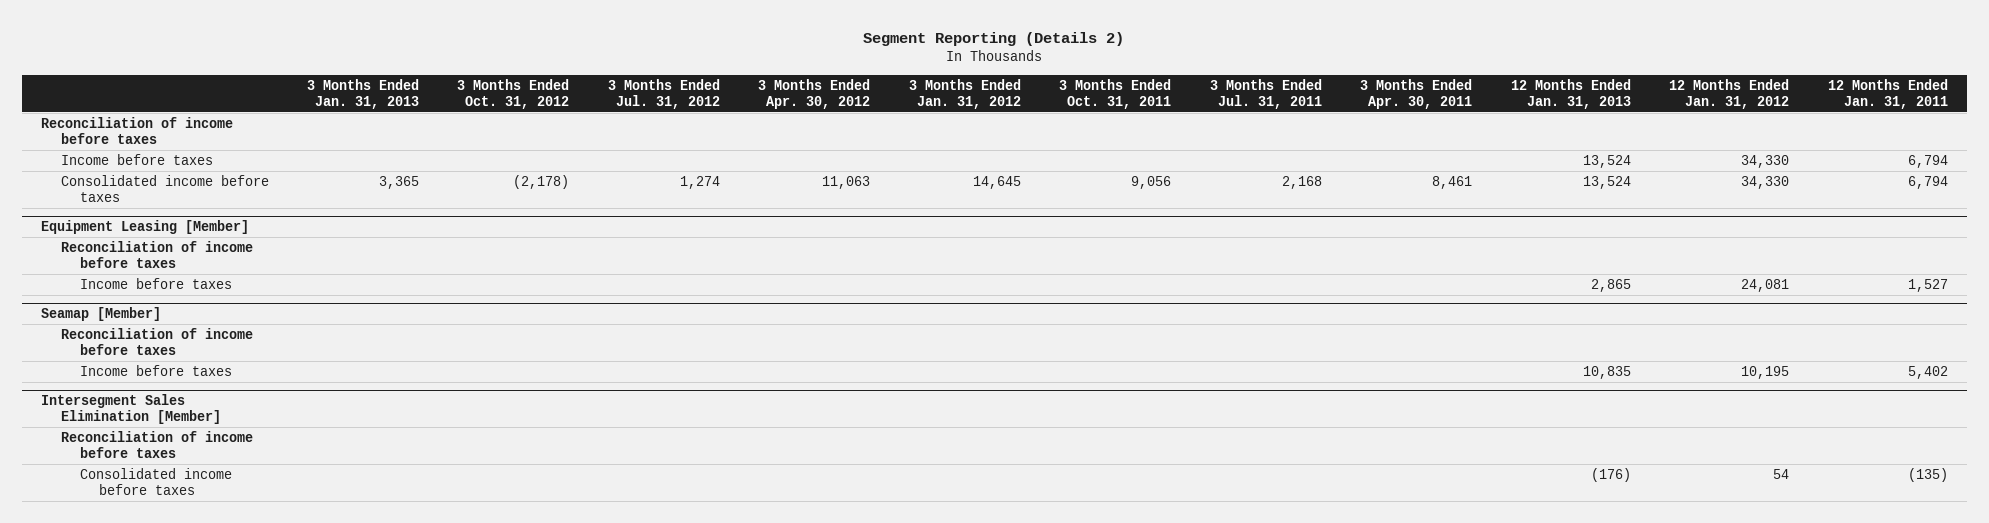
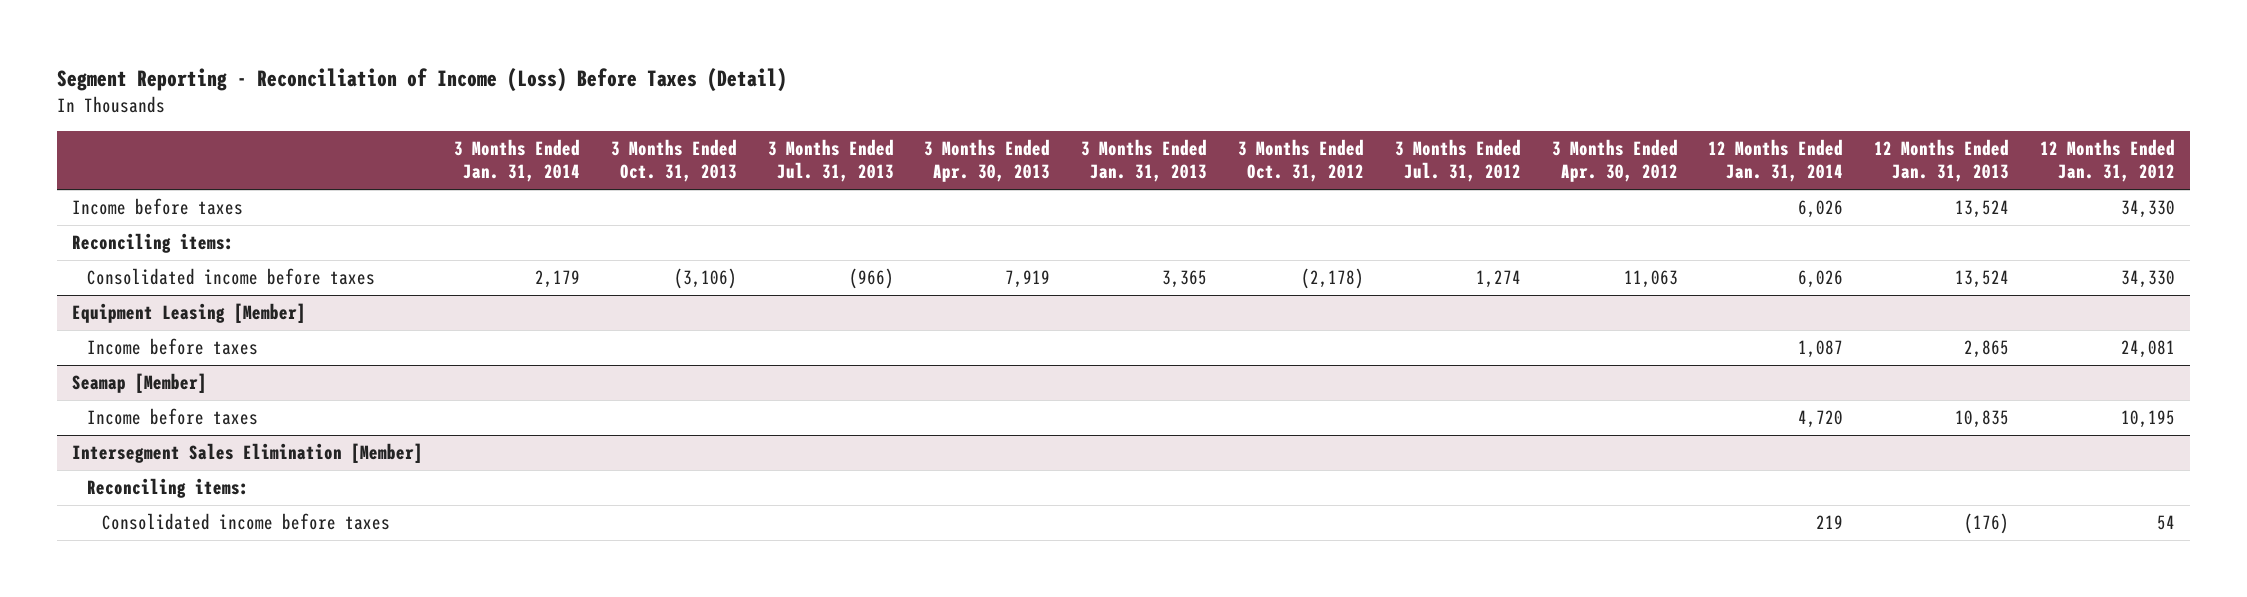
- Segment Reporting (Details 2)
+ Segment Reporting - Reconciliation of Income (Loss) Before Taxes (Detail)
- | 3 Months Ended Jan. 31, 2013 | 3 Months Ended Oct. 31, 2012 | 3 Months Ended Jul. 31, 2012 | 3 Months Ended Apr. 30, 2012 | 3 Months Ended Jan. 31, 2012 | 3 Months Ended Oct. 31, 2011 | 3 Months Ended Jul. 31, 2011 | 3 Months Ended Apr. 30, 2011 | 12 Months Ended Jan. 31, 2013 | 12 Months Ended Jan. 31, 2012 | 12 Months Ended Jan. 31, 2011
+ | 3 Months Ended Jan. 31, 2014 | 3 Months Ended Oct. 31, 2013 | 3 Months Ended Jul. 31, 2013 | 3 Months Ended Apr. 30, 2013 | 3 Months Ended Jan. 31, 2013 | 3 Months Ended Oct. 31, 2012 | 3 Months Ended Jul. 31, 2012 | 3 Months Ended Apr. 30, 2012 | 12 Months Ended Jan. 31, 2014 | 12 Months Ended Jan. 31, 2013 | 12 Months Ended Jan. 31, 2012
- Reconciliation of income before taxes
+ Reconciling items:
@ Equipment Leasing [Member]
- Reconciliation of income before taxes
@ Seamap [Member]
- Reconciliation of income before taxes
@ Intersegment Sales Elimination [Member]
- Reconciliation of income before taxes
+ Reconciling items:

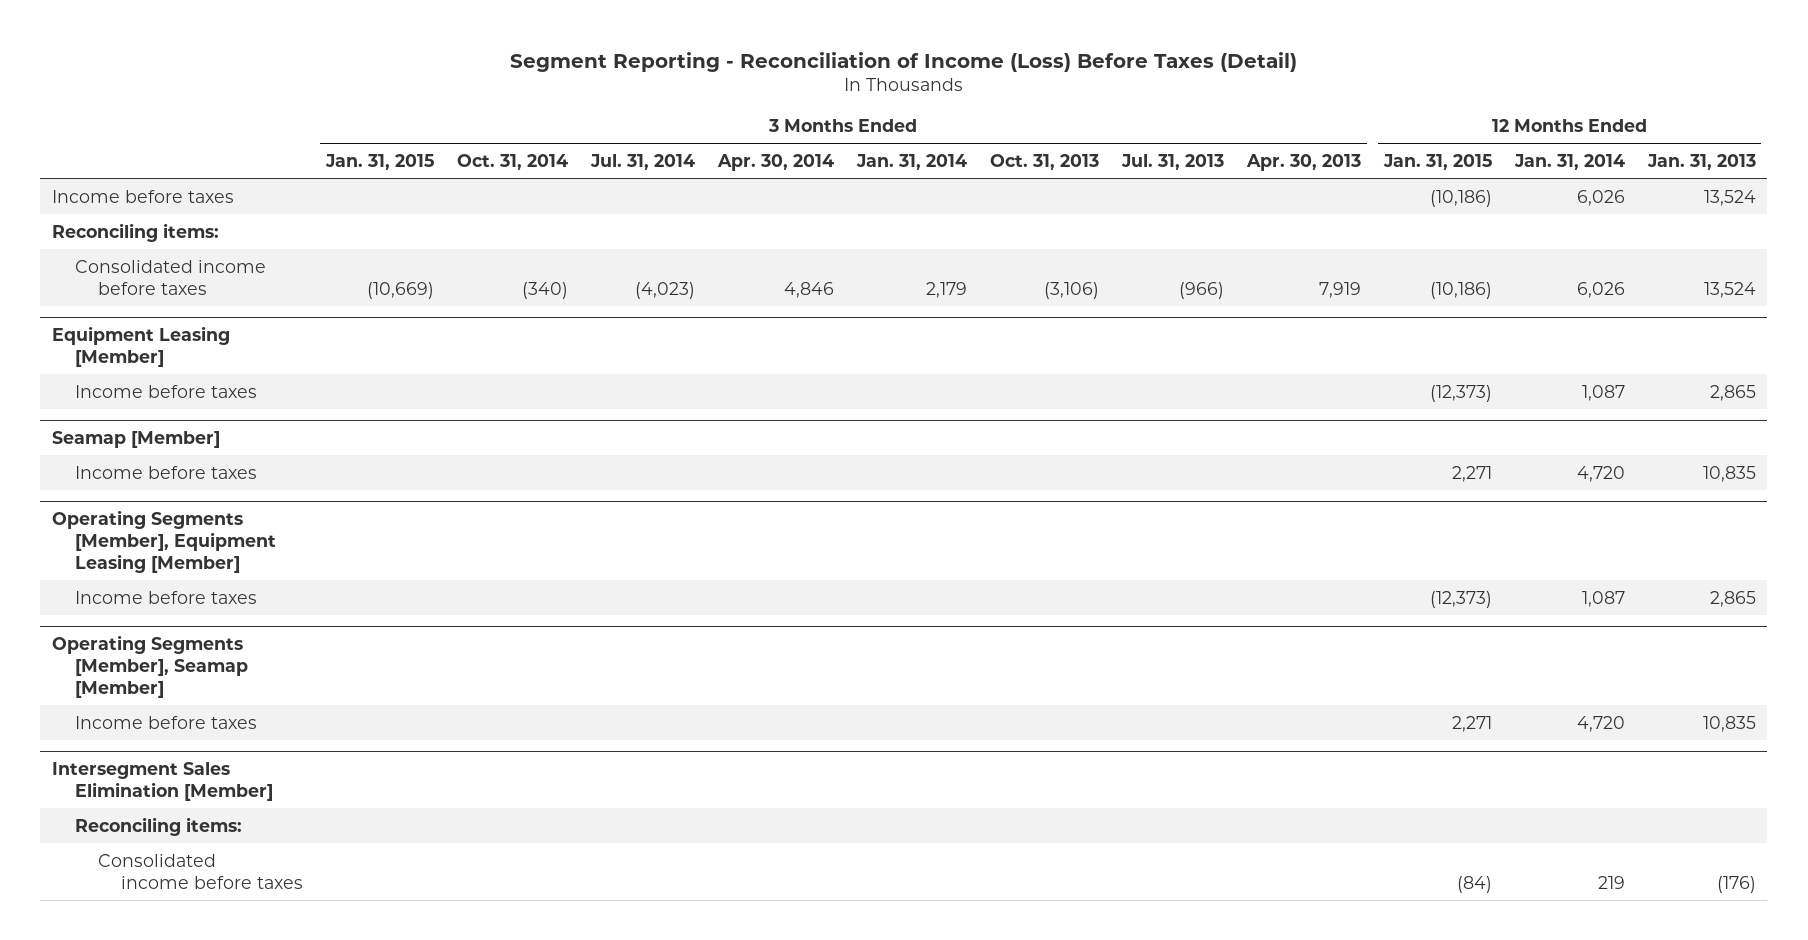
- | 3 Months Ended Jan. 31, 2014 | 3 Months Ended Oct. 31, 2013 | 3 Months Ended Jul. 31, 2013 | 3 Months Ended Apr. 30, 2013 | 3 Months Ended Jan. 31, 2013 | 3 Months Ended Oct. 31, 2012 | 3 Months Ended Jul. 31, 2012 | 3 Months Ended Apr. 30, 2012 | 12 Months Ended Jan. 31, 2014 | 12 Months Ended Jan. 31, 2013 | 12 Months Ended Jan. 31, 2012
+ | 3 Months Ended Jan. 31, 2015 | 3 Months Ended Oct. 31, 2014 | 3 Months Ended Jul. 31, 2014 | 3 Months Ended Apr. 30, 2014 | 3 Months Ended Jan. 31, 2014 | 3 Months Ended Oct. 31, 2013 | 3 Months Ended Jul. 31, 2013 | 3 Months Ended Apr. 30, 2013 | 12 Months Ended Jan. 31, 2015 | 12 Months Ended Jan. 31, 2014 | 12 Months Ended Jan. 31, 2013
+ Operating Segments [Member], Equipment Leasing [Member]
+ Income before taxes | | | | | | | | | (12,373) | 1,087 | 2,865
+ Operating Segments [Member], Seamap [Member]
+ Income before taxes | | | | | | | | | 2,271 | 4,720 | 10,835

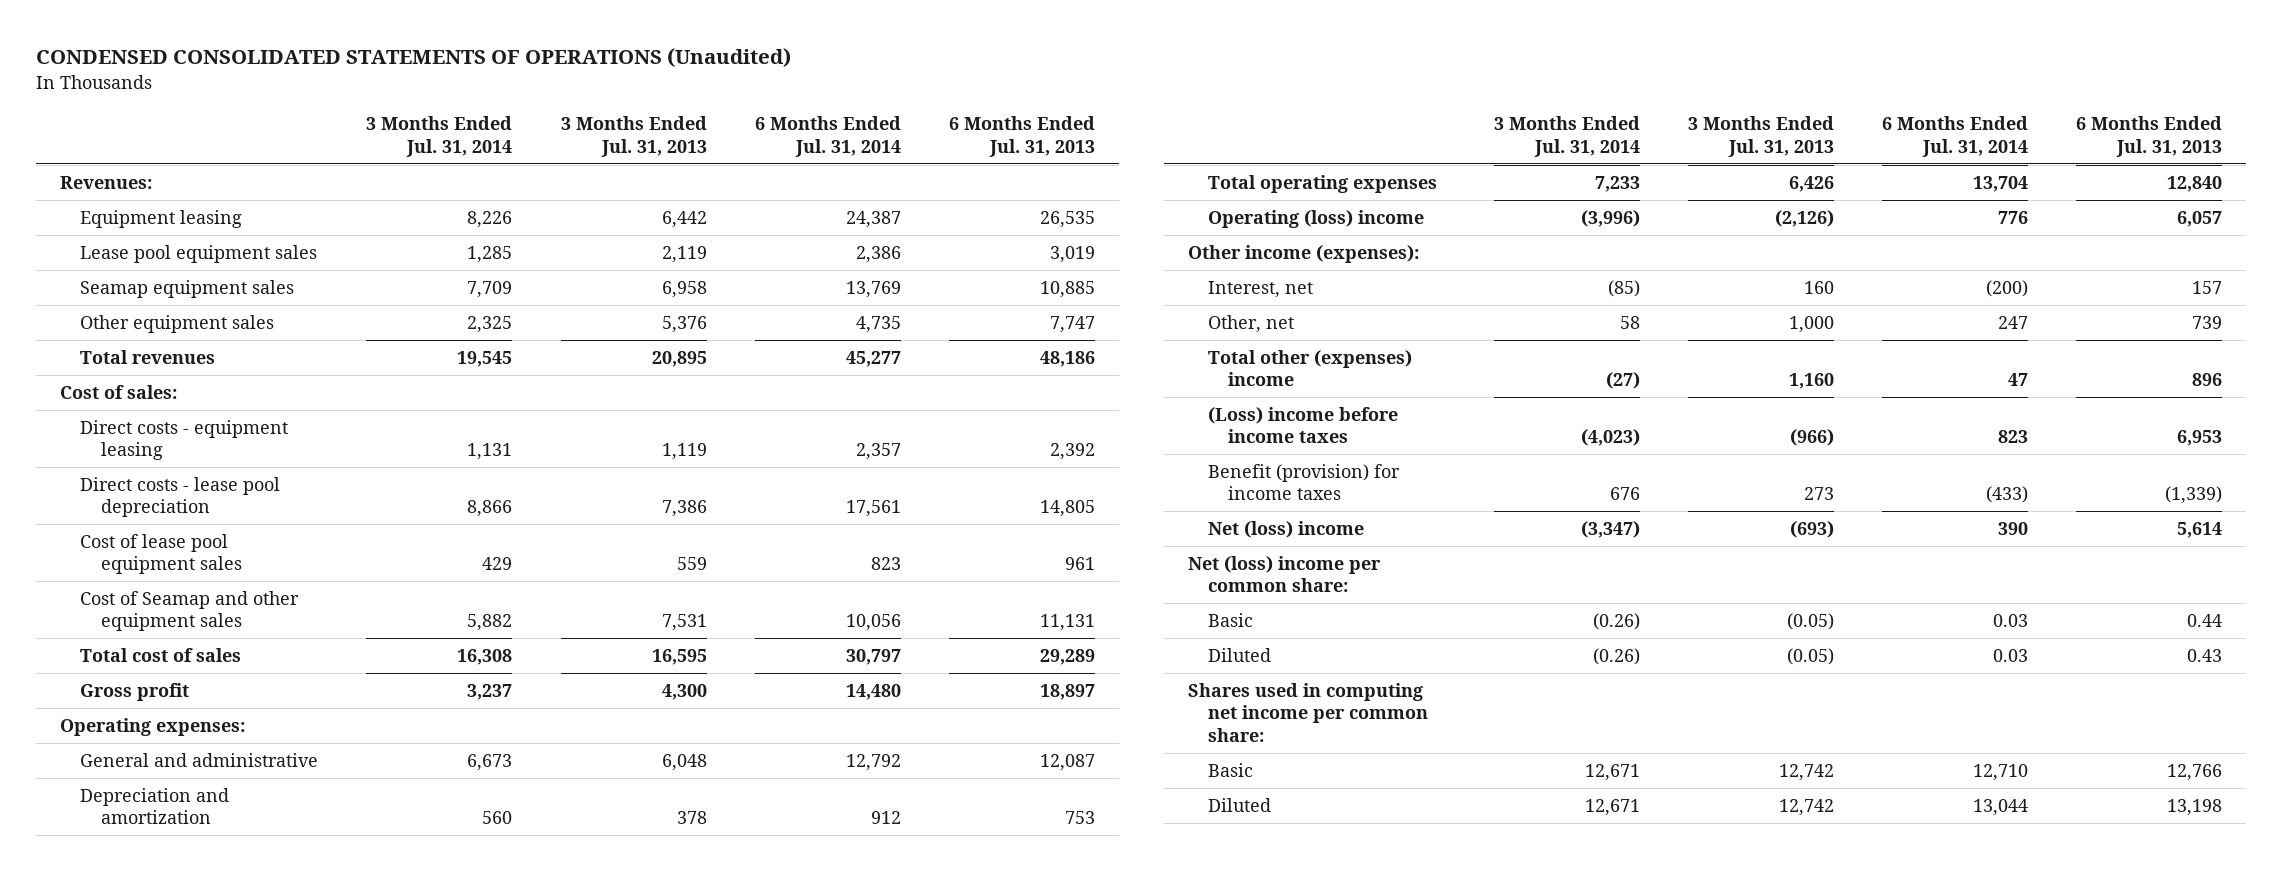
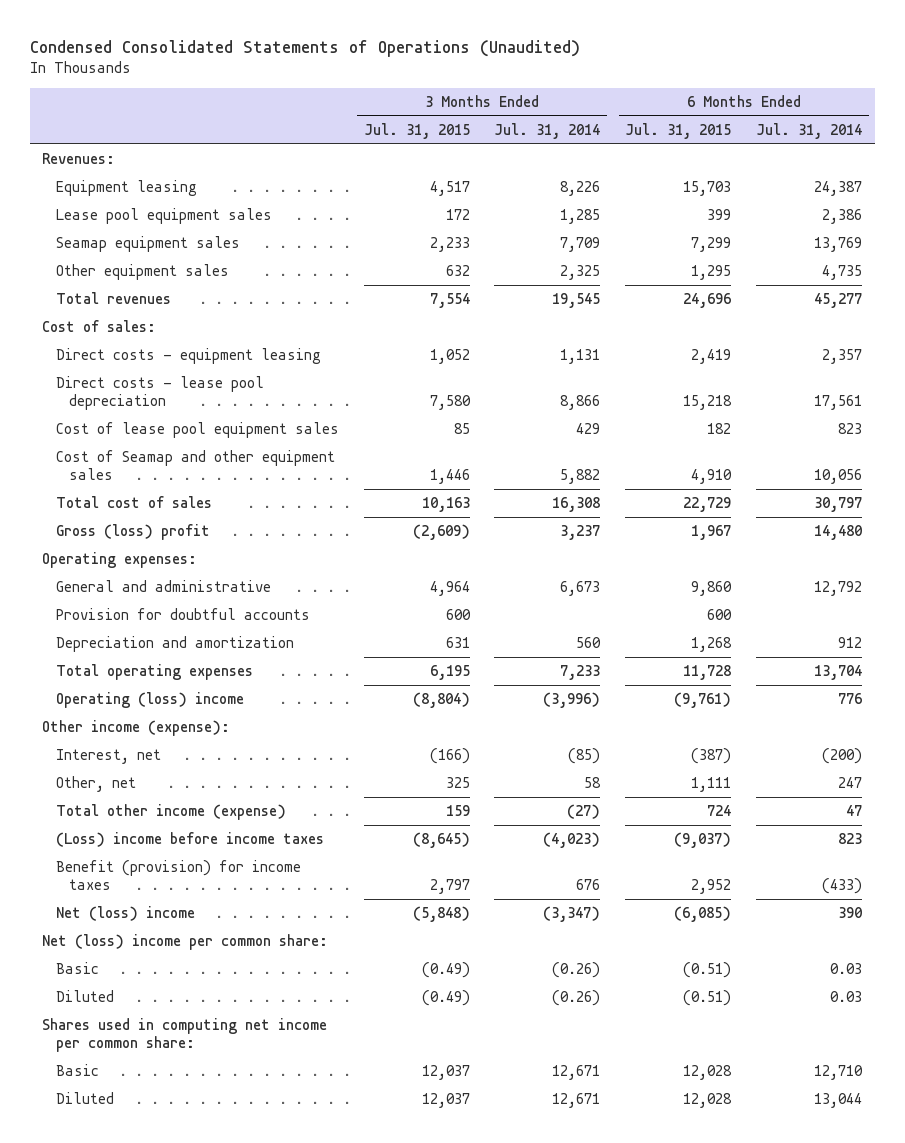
- CONDENSED CONSOLIDATED STATEMENTS OF OPERATIONS (Unaudited)
+ Condensed Consolidated Statements of Operations (Unaudited)
- | 3 Months Ended Jul. 31, 2014 | 3 Months Ended Jul. 31, 2013 | 6 Months Ended Jul. 31, 2014 | 6 Months Ended Jul. 31, 2013
+ | 3 Months Ended Jul. 31, 2015 | 3 Months Ended Jul. 31, 2014 | 6 Months Ended Jul. 31, 2015 | 6 Months Ended Jul. 31, 2014
- Gross profit | 3,237 | 4,300 | 14,480 | 18,897
+ Gross (loss) profit | (2,609) | 3,237 | 1,967 | 14,480
+ Provision for doubtful accounts | 600 | | 600 |
- Other income (expenses):
+ Other income (expense):
- Total other (expenses) income | (27) | 1,160 | 47 | 896
+ Total other income (expense) | 159 | (27) | 724 | 47

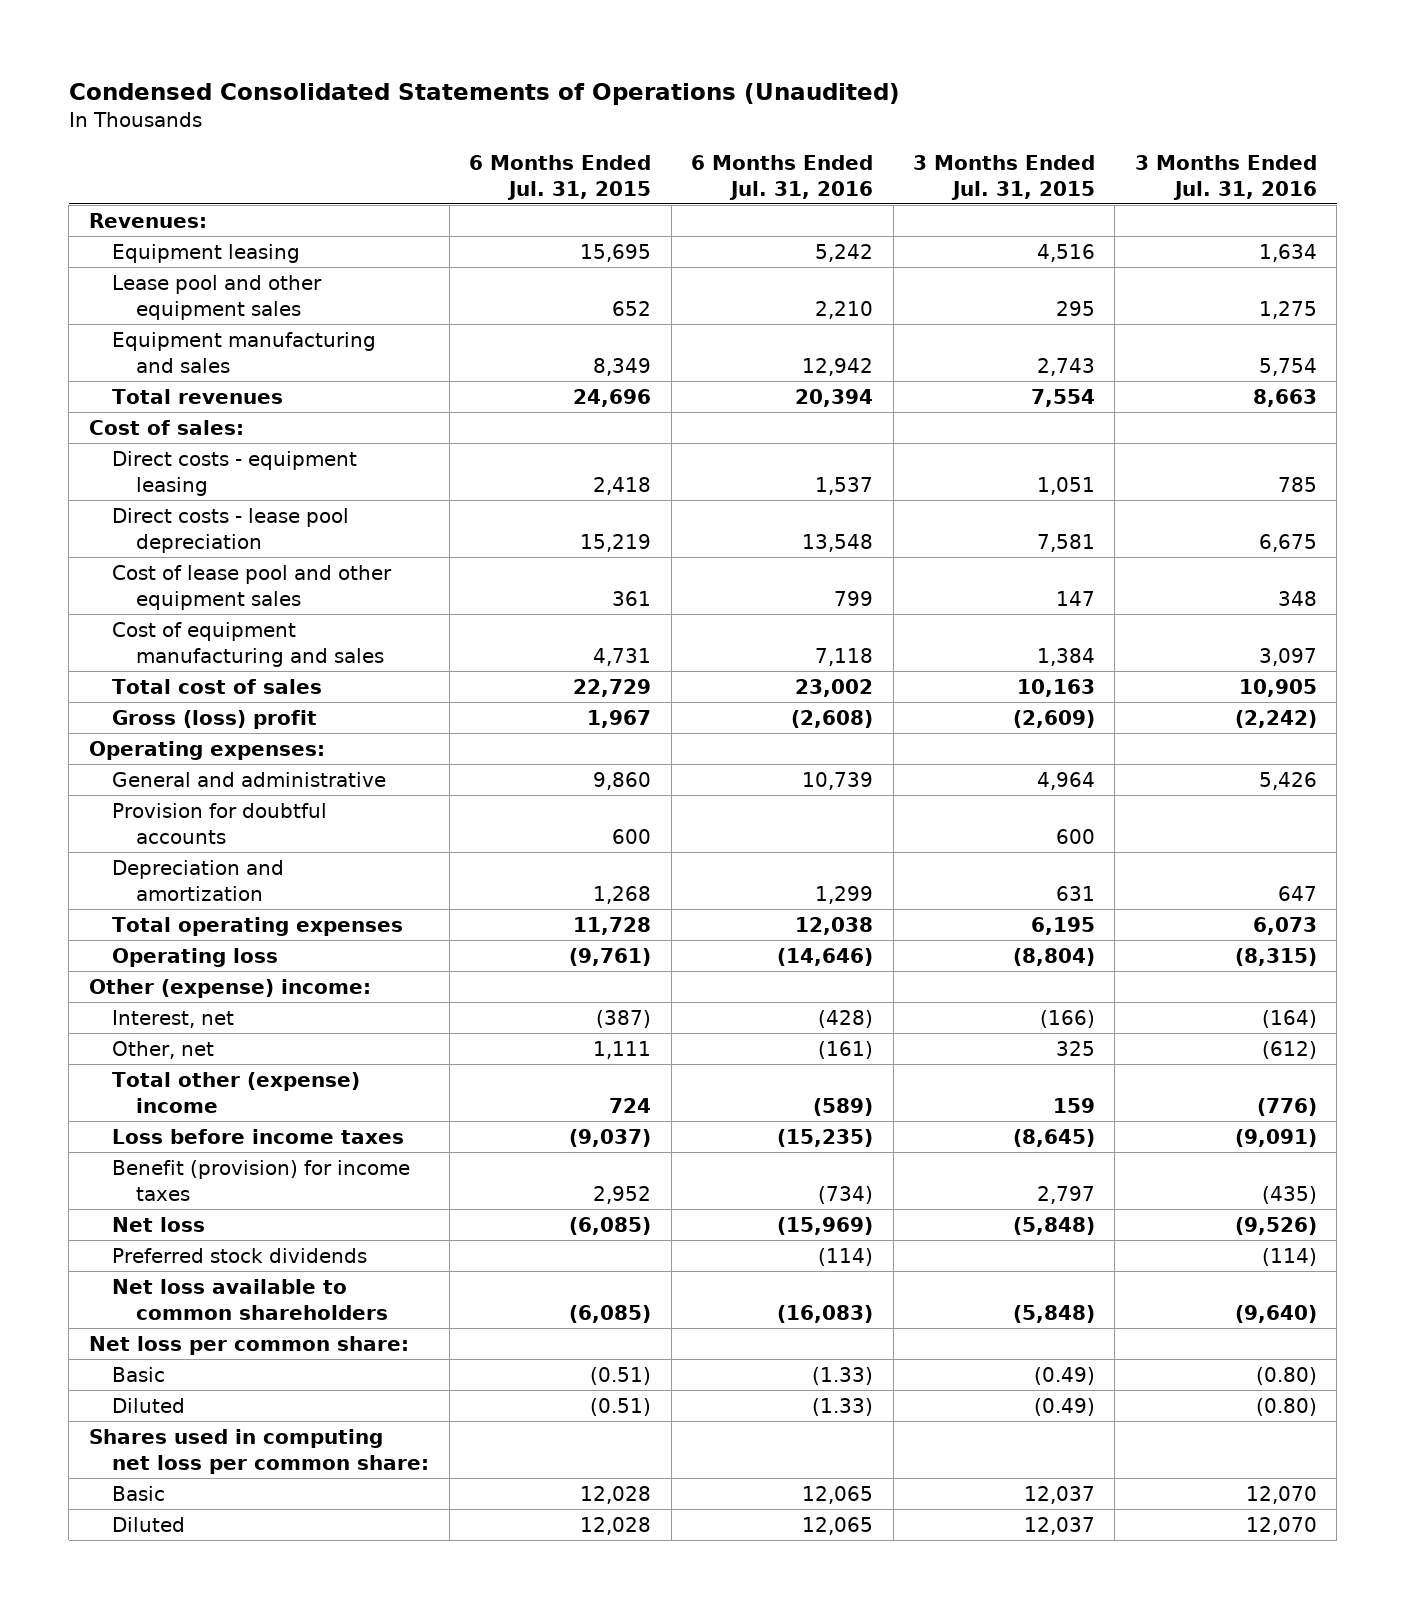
- | 3 Months Ended Jul. 31, 2015 | 3 Months Ended Jul. 31, 2014 | 6 Months Ended Jul. 31, 2015 | 6 Months Ended Jul. 31, 2014
+ | 6 Months Ended Jul. 31, 2015 | 6 Months Ended Jul. 31, 2016 | 3 Months Ended Jul. 31, 2015 | 3 Months Ended Jul. 31, 2016
- Equipment leasing | 4,517 | 8,226 | 15,703 | 24,387
- Lease pool equipment sales | 172 | 1,285 | 399 | 2,386
- Seamap equipment sales | 2,233 | 7,709 | 7,299 | 13,769
- Other equipment sales | 632 | 2,325 | 1,295 | 4,735
+ Equipment leasing | 15,695 | 5,242 | 4,516 | 1,634
+ Lease pool and other equipment sales | 652 | 2,210 | 295 | 1,275
+ Equipment manufacturing and sales | 8,349 | 12,942 | 2,743 | 5,754
- Direct costs - equipment leasing | 1,052 | 1,131 | 2,419 | 2,357
- Direct costs - lease pool depreciation | 7,580 | 8,866 | 15,218 | 17,561
- Cost of lease pool equipment sales | 85 | 429 | 182 | 823
- Cost of Seamap and other equipment sales | 1,446 | 5,882 | 4,910 | 10,056
+ Direct costs - equipment leasing | 2,418 | 1,537 | 1,051 | 785
+ Direct costs - lease pool depreciation | 15,219 | 13,548 | 7,581 | 6,675
+ Cost of lease pool and other equipment sales | 361 | 799 | 147 | 348
+ Cost of equipment manufacturing and sales | 4,731 | 7,118 | 1,384 | 3,097
- Operating (loss) income | (8,804) | (3,996) | (9,761) | 776
- Other income (expense):
+ Operating loss | (9,761) | (14,646) | (8,804) | (8,315)
+ Other (expense) income:
- Total other income (expense) | 159 | (27) | 724 | 47
- (Loss) income before income taxes | (8,645) | (4,023) | (9,037) | 823
+ Total other (expense) income | 724 | (589) | 159 | (776)
+ Loss before income taxes | (9,037) | (15,235) | (8,645) | (9,091)
- Net (loss) income | (5,848) | (3,347) | (6,085) | 390
- Net (loss) income per common share:
+ Net loss | (6,085) | (15,969) | (5,848) | (9,526)
+ Preferred stock dividends | | (114) | | (114)
+ Net loss available to common shareholders | (6,085) | (16,083) | (5,848) | (9,640)
+ Net loss per common share:
- Shares used in computing net income per common share:
+ Shares used in computing net loss per common share:

